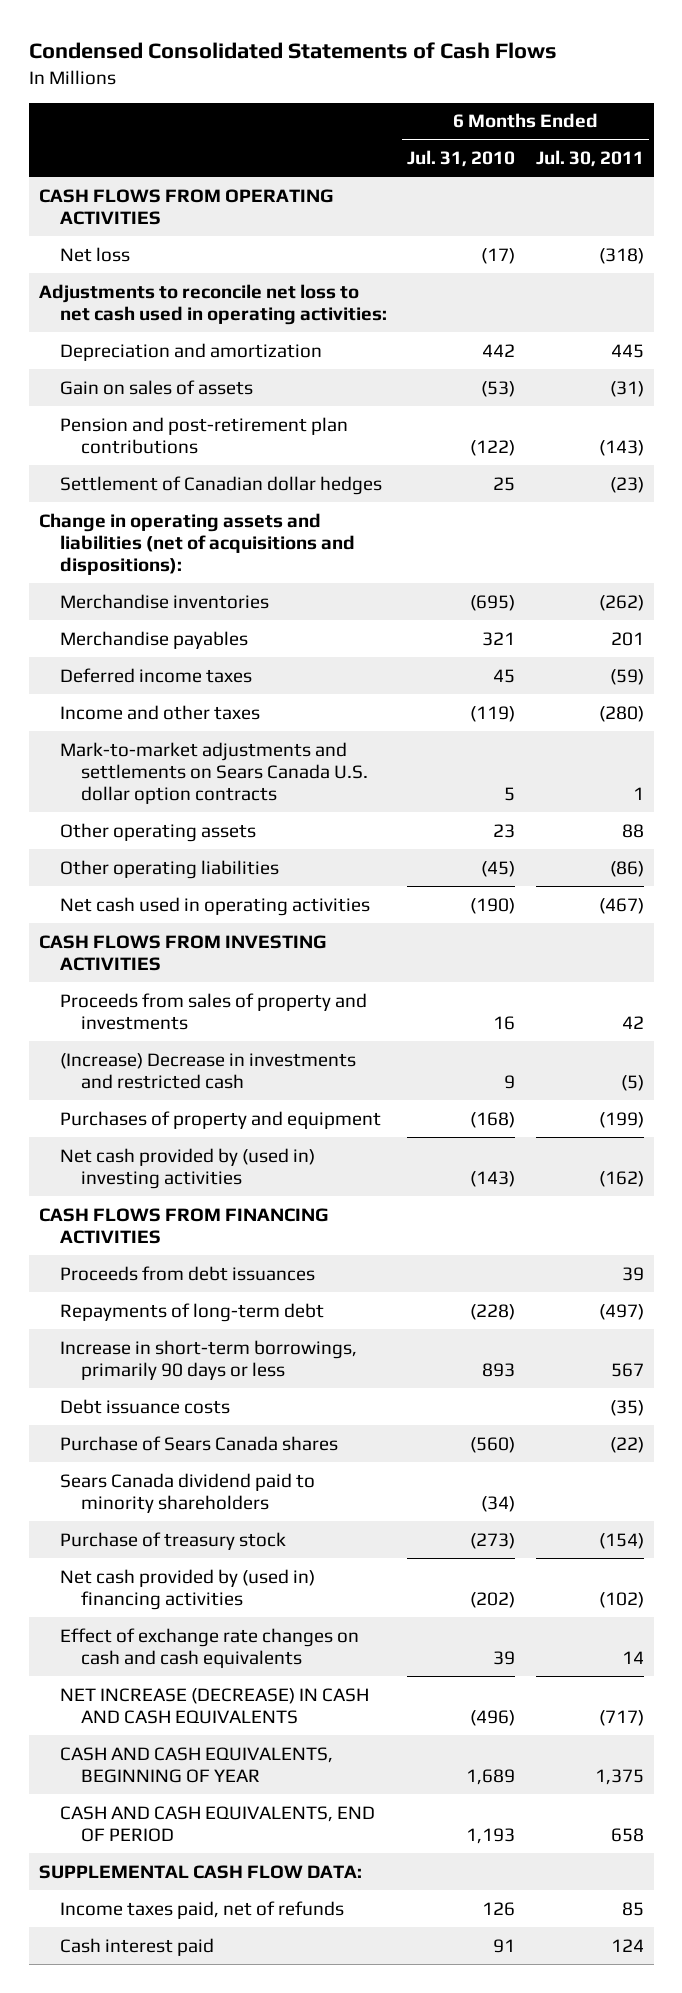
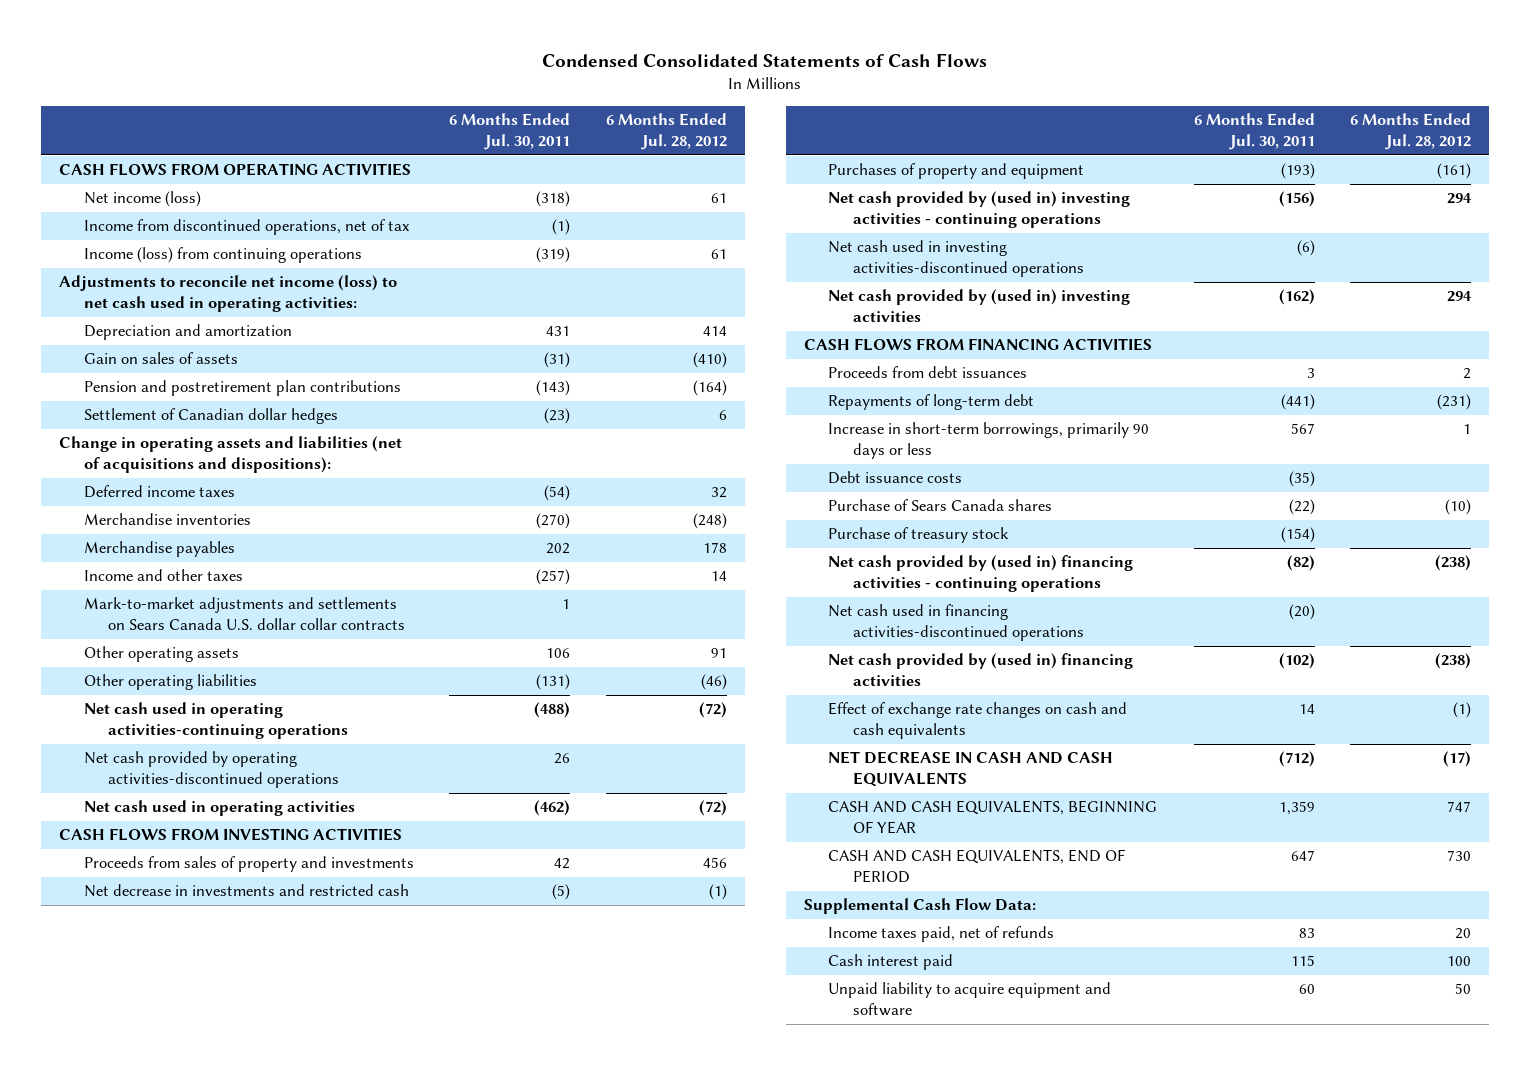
- | 6 Months Ended Jul. 31, 2010 | 6 Months Ended Jul. 30, 2011
+ | 6 Months Ended Jul. 30, 2011 | 6 Months Ended Jul. 28, 2012
- Net loss | (17) | (318)
- Adjustments to reconcile net loss to net cash used in operating activities:
- Depreciation and amortization | 442 | 445
+ Net income (loss) | (318) | 61
+ Income from discontinued operations, net of tax | (1) |
+ Income (loss) from continuing operations | (319) | 61
+ Adjustments to reconcile net income (loss) to net cash used in operating activities:
+ Depreciation and amortization | 431 | 414
- Pension and post-retirement plan contributions | (122) | (143)
+ Pension and postretirement plan contributions | (143) | (164)
- Merchandise inventories | (695) | (262)
- Merchandise payables | 321 | 201
- Deferred income taxes | 45 | (59)
- Income and other taxes | (119) | (280)
- Mark-to-market adjustments and settlements on Sears Canada U.S. dollar option contracts | 5 | 1
- Other operating assets | 23 | 88
- Other operating liabilities | (45) | (86)
- Net cash used in operating activities | (190) | (467)
+ Deferred income taxes | (54) | 32
+ Merchandise inventories | (270) | (248)
+ Merchandise payables | 202 | 178
+ Income and other taxes | (257) | 14
+ Mark-to-market adjustments and settlements on Sears Canada U.S. dollar collar contracts | 1 |
+ Other operating assets | 106 | 91
+ Other operating liabilities | (131) | (46)
+ Net cash used in operating activities-continuing operations | (488) | (72)
+ Net cash provided by operating activities-discontinued operations | 26 |
+ Net cash used in operating activities | (462) | (72)
- (Increase) Decrease in investments and restricted cash | 9 | (5)
- Purchases of property and equipment | (168) | (199)
+ Net decrease in investments and restricted cash | (5) | (1)
+ Purchases of property and equipment | (193) | (161)
+ Net cash provided by (used in) investing activities - continuing operations | (156) | 294
+ Net cash used in investing activities-discontinued operations | (6) |
- Proceeds from debt issuances | | 39
- Repayments of long-term debt | (228) | (497)
+ Proceeds from debt issuances | 3 | 2
+ Repayments of long-term debt | (441) | (231)
- Sears Canada dividend paid to minority shareholders | (34) |
+ Net cash provided by (used in) financing activities - continuing operations | (82) | (238)
+ Net cash used in financing activities-discontinued operations | (20) |
- NET INCREASE (DECREASE) IN CASH AND CASH EQUIVALENTS | (496) | (717)
- CASH AND CASH EQUIVALENTS, BEGINNING OF YEAR | 1,689 | 1,375
- CASH AND CASH EQUIVALENTS, END OF PERIOD | 1,193 | 658
- SUPPLEMENTAL CASH FLOW DATA:
- Income taxes paid, net of refunds | 126 | 85
- Cash interest paid | 91 | 124
+ NET DECREASE IN CASH AND CASH EQUIVALENTS | (712) | (17)
+ CASH AND CASH EQUIVALENTS, BEGINNING OF YEAR | 1,359 | 747
+ CASH AND CASH EQUIVALENTS, END OF PERIOD | 647 | 730
+ Supplemental Cash Flow Data:
+ Income taxes paid, net of refunds | 83 | 20
+ Cash interest paid | 115 | 100
+ Unpaid liability to acquire equipment and software | 60 | 50

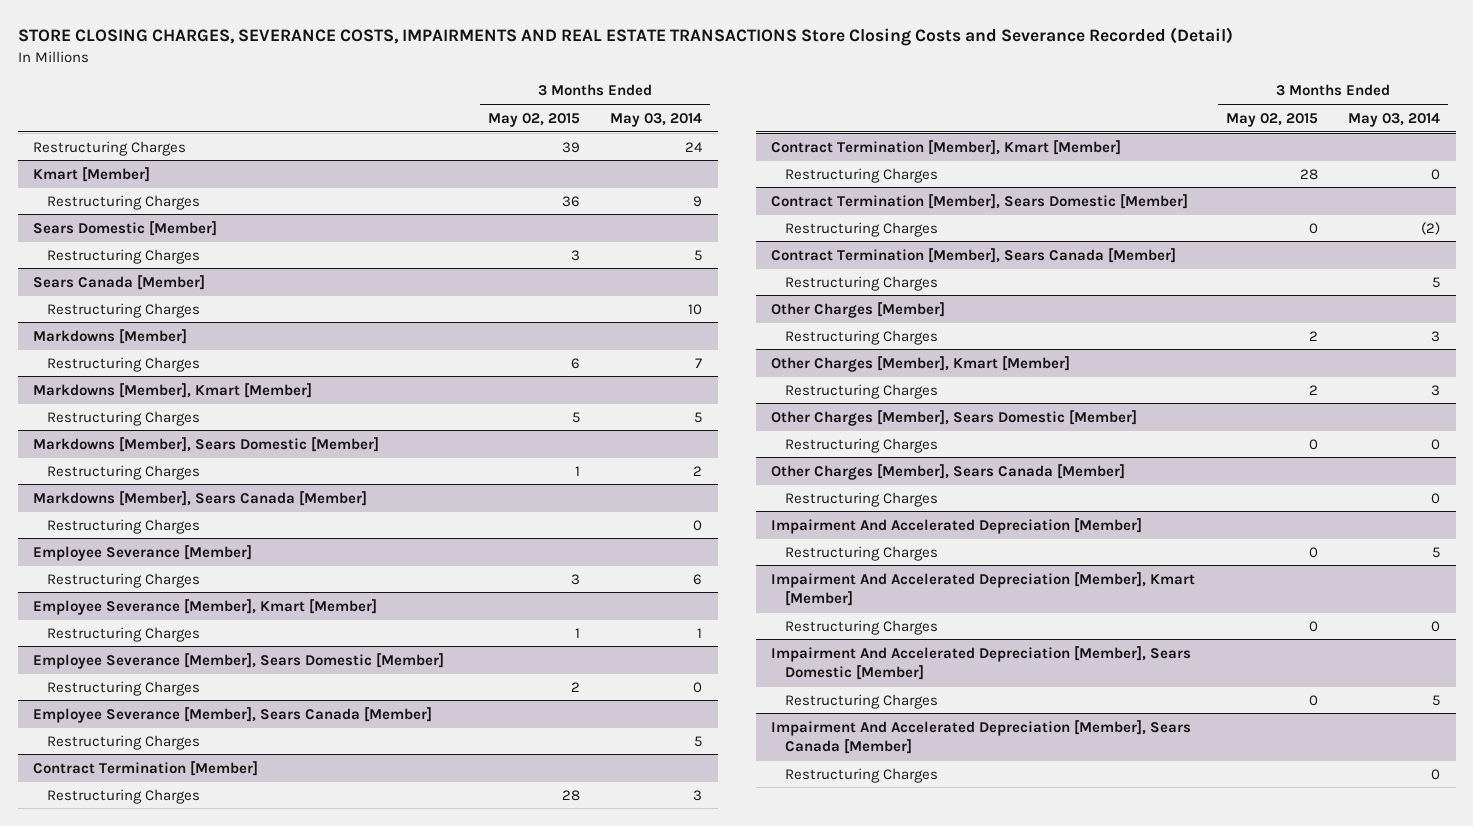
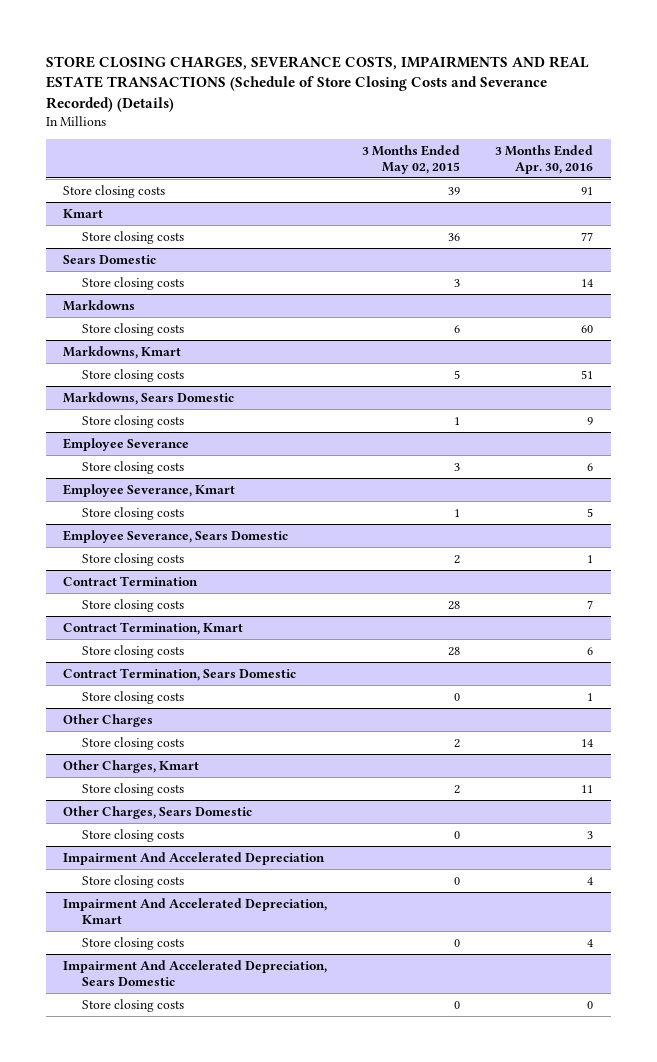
- STORE CLOSING CHARGES, SEVERANCE COSTS, IMPAIRMENTS AND REAL ESTATE TRANSACTIONS Store Closing Costs and Severance Recorded (Detail)
+ STORE CLOSING CHARGES, SEVERANCE COSTS, IMPAIRMENTS AND REAL ESTATE TRANSACTIONS (Schedule of Store Closing Costs and Severance Recorded) (Details)
- | 3 Months Ended May 02, 2015 | 3 Months Ended May 03, 2014
+ | 3 Months Ended May 02, 2015 | 3 Months Ended Apr. 30, 2016
- Restructuring Charges | 39 | 24
- Kmart [Member]
- Restructuring Charges | 36 | 9
- Sears Domestic [Member]
- Restructuring Charges | 3 | 5
- Sears Canada [Member]
- Restructuring Charges | | 10
- Markdowns [Member]
- Restructuring Charges | 6 | 7
- Markdowns [Member], Kmart [Member]
- Restructuring Charges | 5 | 5
- Markdowns [Member], Sears Domestic [Member]
- Restructuring Charges | 1 | 2
- Markdowns [Member], Sears Canada [Member]
- Restructuring Charges | | 0
- Employee Severance [Member]
- Restructuring Charges | 3 | 6
- Employee Severance [Member], Kmart [Member]
- Restructuring Charges | 1 | 1
- Employee Severance [Member], Sears Domestic [Member]
- Restructuring Charges | 2 | 0
- Employee Severance [Member], Sears Canada [Member]
- Restructuring Charges | | 5
- Contract Termination [Member]
- Restructuring Charges | 28 | 3
- Contract Termination [Member], Kmart [Member]
- Restructuring Charges | 28 | 0
- Contract Termination [Member], Sears Domestic [Member]
- Restructuring Charges | 0 | (2)
- Contract Termination [Member], Sears Canada [Member]
- Restructuring Charges | | 5
- Other Charges [Member]
- Restructuring Charges | 2 | 3
- Other Charges [Member], Kmart [Member]
- Restructuring Charges | 2 | 3
- Other Charges [Member], Sears Domestic [Member]
- Restructuring Charges | 0 | 0
- Other Charges [Member], Sears Canada [Member]
- Restructuring Charges | | 0
- Impairment And Accelerated Depreciation [Member]
- Restructuring Charges | 0 | 5
- Impairment And Accelerated Depreciation [Member], Kmart [Member]
- Restructuring Charges | 0 | 0
- Impairment And Accelerated Depreciation [Member], Sears Domestic [Member]
- Restructuring Charges | 0 | 5
- Impairment And Accelerated Depreciation [Member], Sears Canada [Member]
- Restructuring Charges | | 0
+ Store closing costs | 39 | 91
+ Kmart
+ Store closing costs | 36 | 77
+ Sears Domestic
+ Store closing costs | 3 | 14
+ Markdowns
+ Store closing costs | 6 | 60
+ Markdowns, Kmart
+ Store closing costs | 5 | 51
+ Markdowns, Sears Domestic
+ Store closing costs | 1 | 9
+ Employee Severance
+ Store closing costs | 3 | 6
+ Employee Severance, Kmart
+ Store closing costs | 1 | 5
+ Employee Severance, Sears Domestic
+ Store closing costs | 2 | 1
+ Contract Termination
+ Store closing costs | 28 | 7
+ Contract Termination, Kmart
+ Store closing costs | 28 | 6
+ Contract Termination, Sears Domestic
+ Store closing costs | 0 | 1
+ Other Charges
+ Store closing costs | 2 | 14
+ Other Charges, Kmart
+ Store closing costs | 2 | 11
+ Other Charges, Sears Domestic
+ Store closing costs | 0 | 3
+ Impairment And Accelerated Depreciation
+ Store closing costs | 0 | 4
+ Impairment And Accelerated Depreciation, Kmart
+ Store closing costs | 0 | 4
+ Impairment And Accelerated Depreciation, Sears Domestic
+ Store closing costs | 0 | 0

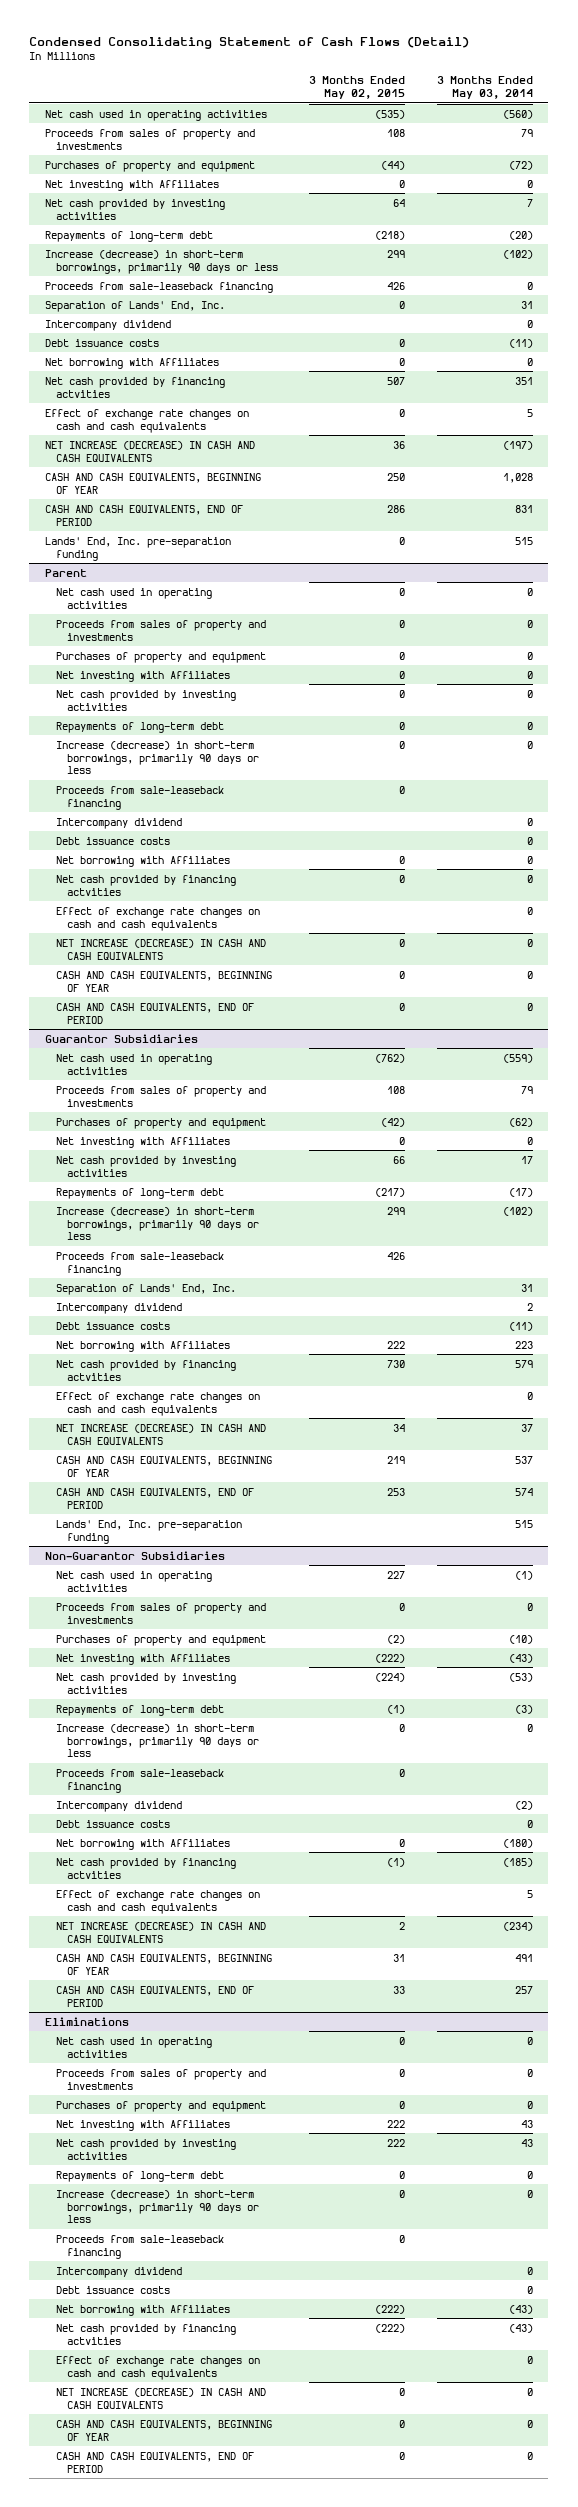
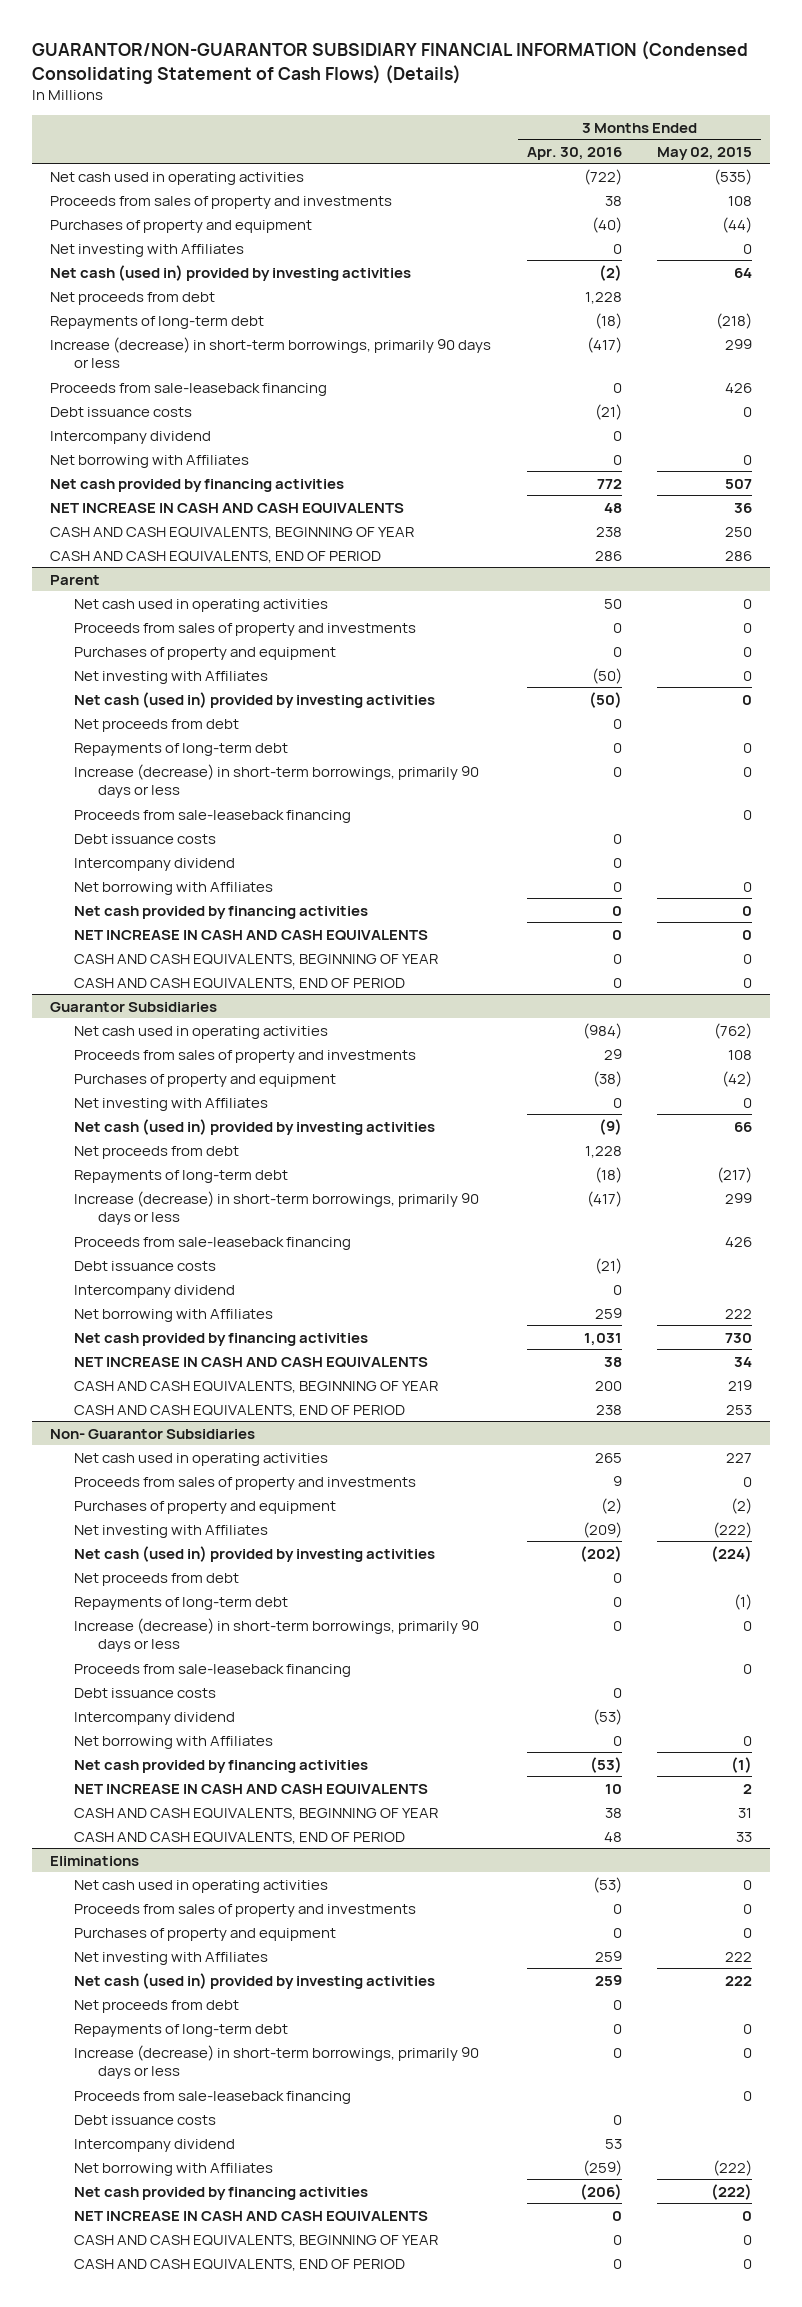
- Condensed Consolidating Statement of Cash Flows (Detail)
+ GUARANTOR/NON-GUARANTOR SUBSIDIARY FINANCIAL INFORMATION (Condensed Consolidating Statement of Cash Flows) (Details)
- | 3 Months Ended May 02, 2015 | 3 Months Ended May 03, 2014
+ | 3 Months Ended Apr. 30, 2016 | 3 Months Ended May 02, 2015
- Net cash provided by investing activities | 64 | 7
+ Net cash (used in) provided by investing activities | (2) | 64
+ Net proceeds from debt | 1,228 |
- Separation of Lands' End, Inc. | 0 | 31
moved down: Intercompany dividend | 0 |
- Net cash provided by financing actvities | 507 | 351
- Effect of exchange rate changes on cash and cash equivalents | 0 | 5
- NET INCREASE (DECREASE) IN CASH AND CASH EQUIVALENTS | 36 | (197)
+ Net cash provided by financing activities | 772 | 507
+ NET INCREASE IN CASH AND CASH EQUIVALENTS | 48 | 36
- Lands' End, Inc. pre-separation funding | 0 | 515
@ Parent
- Net cash provided by investing activities | 0 | 0
+ Net cash (used in) provided by investing activities | (50) | 0
+ Net proceeds from debt | 0 |
moved down: Intercompany dividend | 0 |
- Net cash provided by financing actvities | 0 | 0
- Effect of exchange rate changes on cash and cash equivalents | | 0
- NET INCREASE (DECREASE) IN CASH AND CASH EQUIVALENTS | 0 | 0
+ Net cash provided by financing activities | 0 | 0
+ NET INCREASE IN CASH AND CASH EQUIVALENTS | 0 | 0
@ Guarantor Subsidiaries
- Net cash provided by investing activities | 66 | 17
+ Net cash (used in) provided by investing activities | (9) | 66
+ Net proceeds from debt | 1,228 |
- Separation of Lands' End, Inc. | | 31
moved down: Intercompany dividend | 0 |
- Net cash provided by financing actvities | 730 | 579
- Effect of exchange rate changes on cash and cash equivalents | | 0
- NET INCREASE (DECREASE) IN CASH AND CASH EQUIVALENTS | 34 | 37
+ Net cash provided by financing activities | 1,031 | 730
+ NET INCREASE IN CASH AND CASH EQUIVALENTS | 38 | 34
- Lands' End, Inc. pre-separation funding | | 515
- Non-Guarantor Subsidiaries
+ Non- Guarantor Subsidiaries
- Net cash provided by investing activities | (224) | (53)
+ Net cash (used in) provided by investing activities | (202) | (224)
+ Net proceeds from debt | 0 |
- Intercompany dividend | | (2)
+ Intercompany dividend | (53) |
- Net cash provided by financing actvities | (1) | (185)
- Effect of exchange rate changes on cash and cash equivalents | | 5
- NET INCREASE (DECREASE) IN CASH AND CASH EQUIVALENTS | 2 | (234)
+ Net cash provided by financing activities | (53) | (1)
+ NET INCREASE IN CASH AND CASH EQUIVALENTS | 10 | 2
@ Eliminations
- Net cash provided by investing activities | 222 | 43
+ Net cash (used in) provided by investing activities | 259 | 222
+ Net proceeds from debt | 0 |
moved down: Intercompany dividend | 53 |
- Net cash provided by financing actvities | (222) | (43)
- Effect of exchange rate changes on cash and cash equivalents | | 0
- NET INCREASE (DECREASE) IN CASH AND CASH EQUIVALENTS | 0 | 0
+ Net cash provided by financing activities | (206) | (222)
+ NET INCREASE IN CASH AND CASH EQUIVALENTS | 0 | 0

